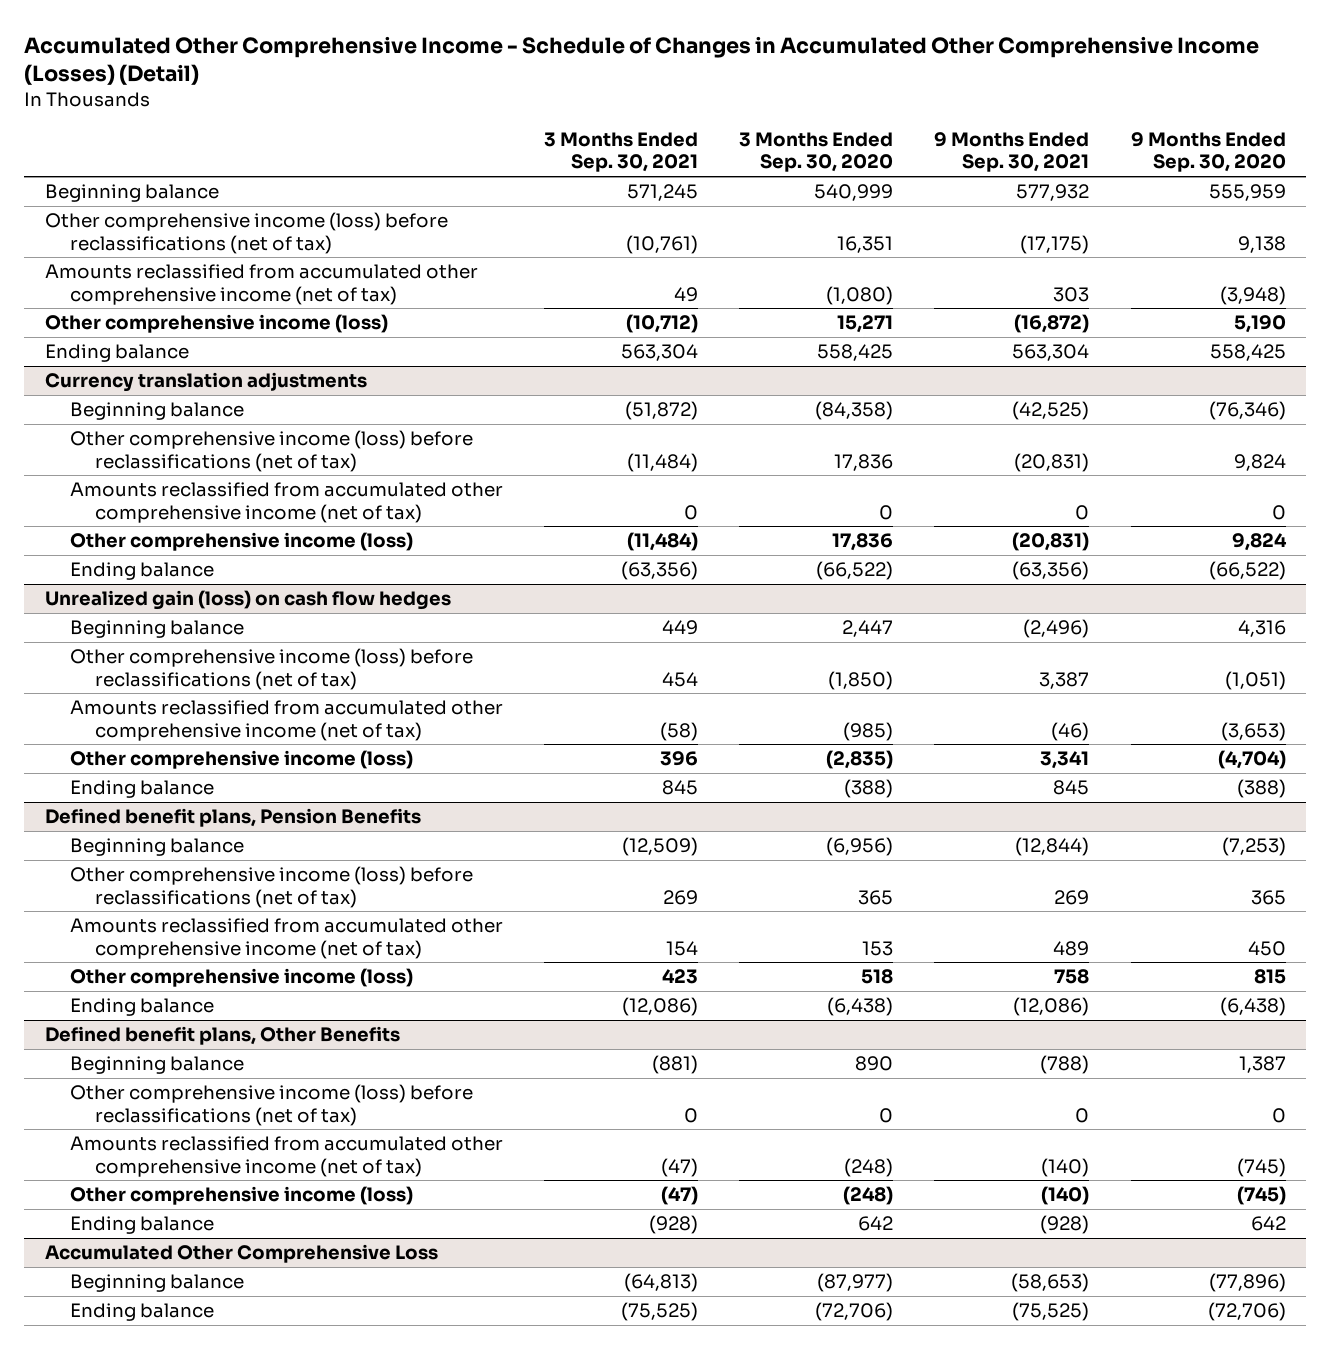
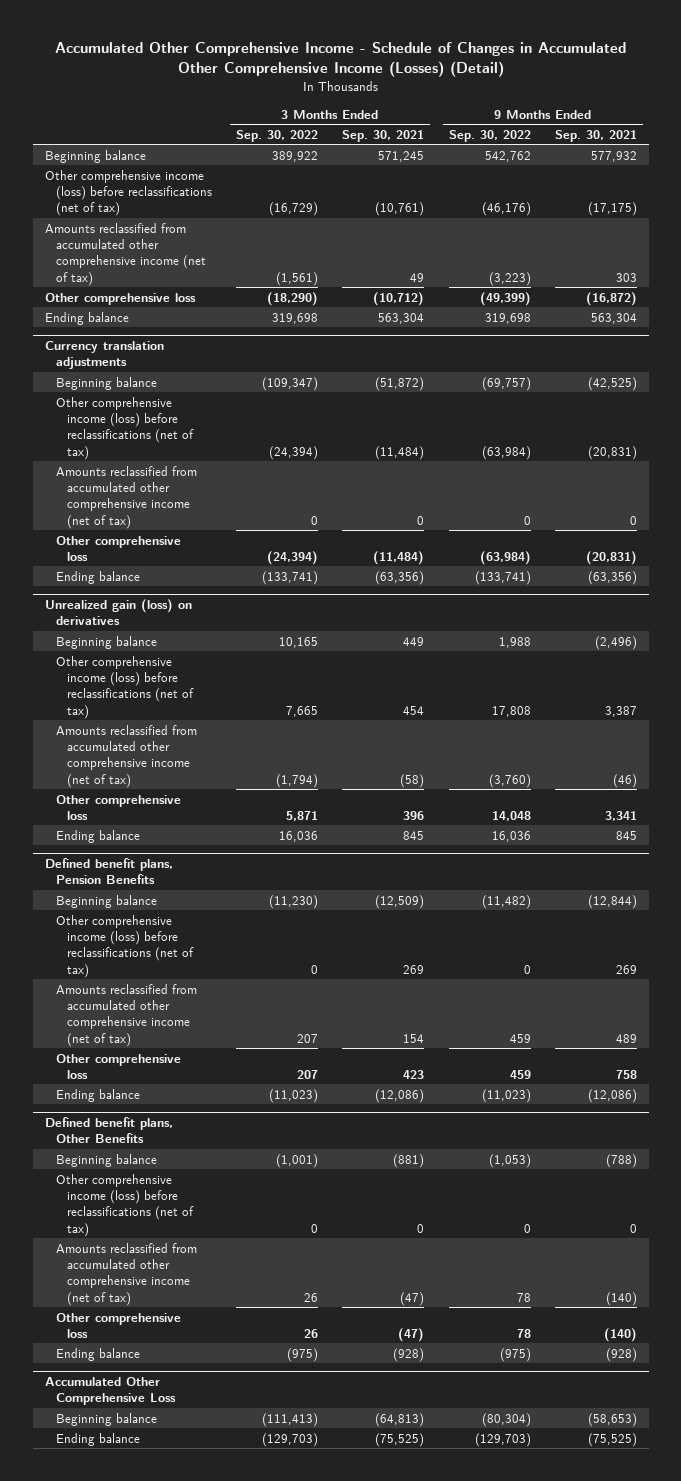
- | 3 Months Ended Sep. 30, 2021 | 3 Months Ended Sep. 30, 2020 | 9 Months Ended Sep. 30, 2021 | 9 Months Ended Sep. 30, 2020
+ | 3 Months Ended Sep. 30, 2022 | 3 Months Ended Sep. 30, 2021 | 9 Months Ended Sep. 30, 2022 | 9 Months Ended Sep. 30, 2021
- Other comprehensive income (loss) | (10,712) | 15,271 | (16,872) | 5,190
+ Other comprehensive loss | (18,290) | (10,712) | (49,399) | (16,872)
@ Currency translation adjustments
- Other comprehensive income (loss) | (11,484) | 17,836 | (20,831) | 9,824
+ Other comprehensive loss | (24,394) | (11,484) | (63,984) | (20,831)
- Unrealized gain (loss) on cash flow hedges
+ Unrealized gain (loss) on derivatives
- Other comprehensive income (loss) | 396 | (2,835) | 3,341 | (4,704)
+ Other comprehensive loss | 5,871 | 396 | 14,048 | 3,341
@ Defined benefit plans, Pension Benefits
- Other comprehensive income (loss) | 423 | 518 | 758 | 815
+ Other comprehensive loss | 207 | 423 | 459 | 758
@ Defined benefit plans, Other Benefits
- Other comprehensive income (loss) | (47) | (248) | (140) | (745)
+ Other comprehensive loss | 26 | (47) | 78 | (140)

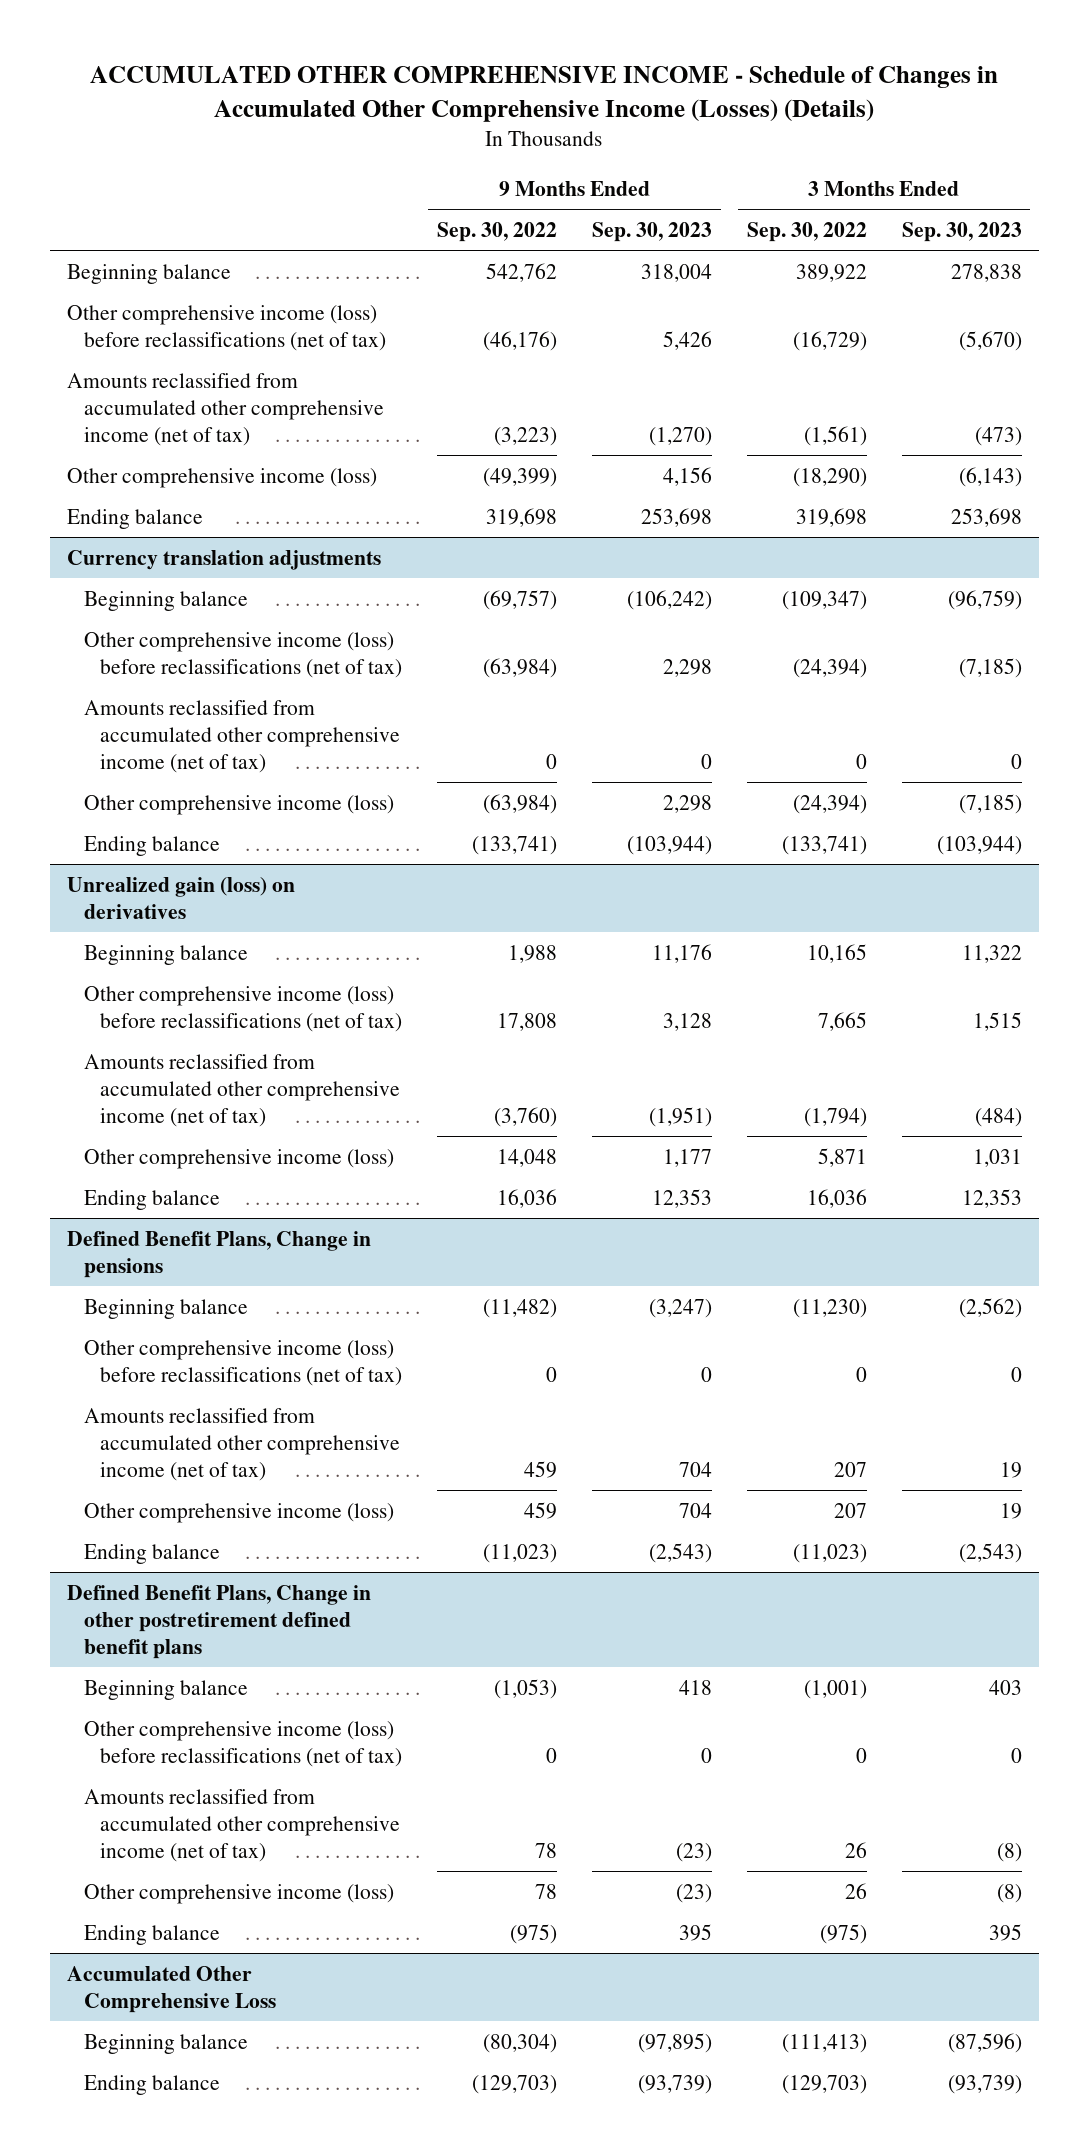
- Accumulated Other Comprehensive Income - Schedule of Changes in Accumulated Other Comprehensive Income (Losses) (Detail)
+ ACCUMULATED OTHER COMPREHENSIVE INCOME - Schedule of Changes in Accumulated Other Comprehensive Income (Losses) (Details)
- | 3 Months Ended Sep. 30, 2022 | 3 Months Ended Sep. 30, 2021 | 9 Months Ended Sep. 30, 2022 | 9 Months Ended Sep. 30, 2021
+ | 9 Months Ended Sep. 30, 2022 | 9 Months Ended Sep. 30, 2023 | 3 Months Ended Sep. 30, 2022 | 3 Months Ended Sep. 30, 2023
- Other comprehensive loss | (18,290) | (10,712) | (49,399) | (16,872)
+ Other comprehensive income (loss) | (49,399) | 4,156 | (18,290) | (6,143)
@ Currency translation adjustments
- Other comprehensive loss | (24,394) | (11,484) | (63,984) | (20,831)
+ Other comprehensive income (loss) | (63,984) | 2,298 | (24,394) | (7,185)
@ Unrealized gain (loss) on derivatives
- Other comprehensive loss | 5,871 | 396 | 14,048 | 3,341
+ Other comprehensive income (loss) | 14,048 | 1,177 | 5,871 | 1,031
- Defined benefit plans, Pension Benefits
+ Defined Benefit Plans, Change in pensions
- Other comprehensive loss | 207 | 423 | 459 | 758
+ Other comprehensive income (loss) | 459 | 704 | 207 | 19
- Defined benefit plans, Other Benefits
+ Defined Benefit Plans, Change in other postretirement defined benefit plans
- Other comprehensive loss | 26 | (47) | 78 | (140)
+ Other comprehensive income (loss) | 78 | (23) | 26 | (8)

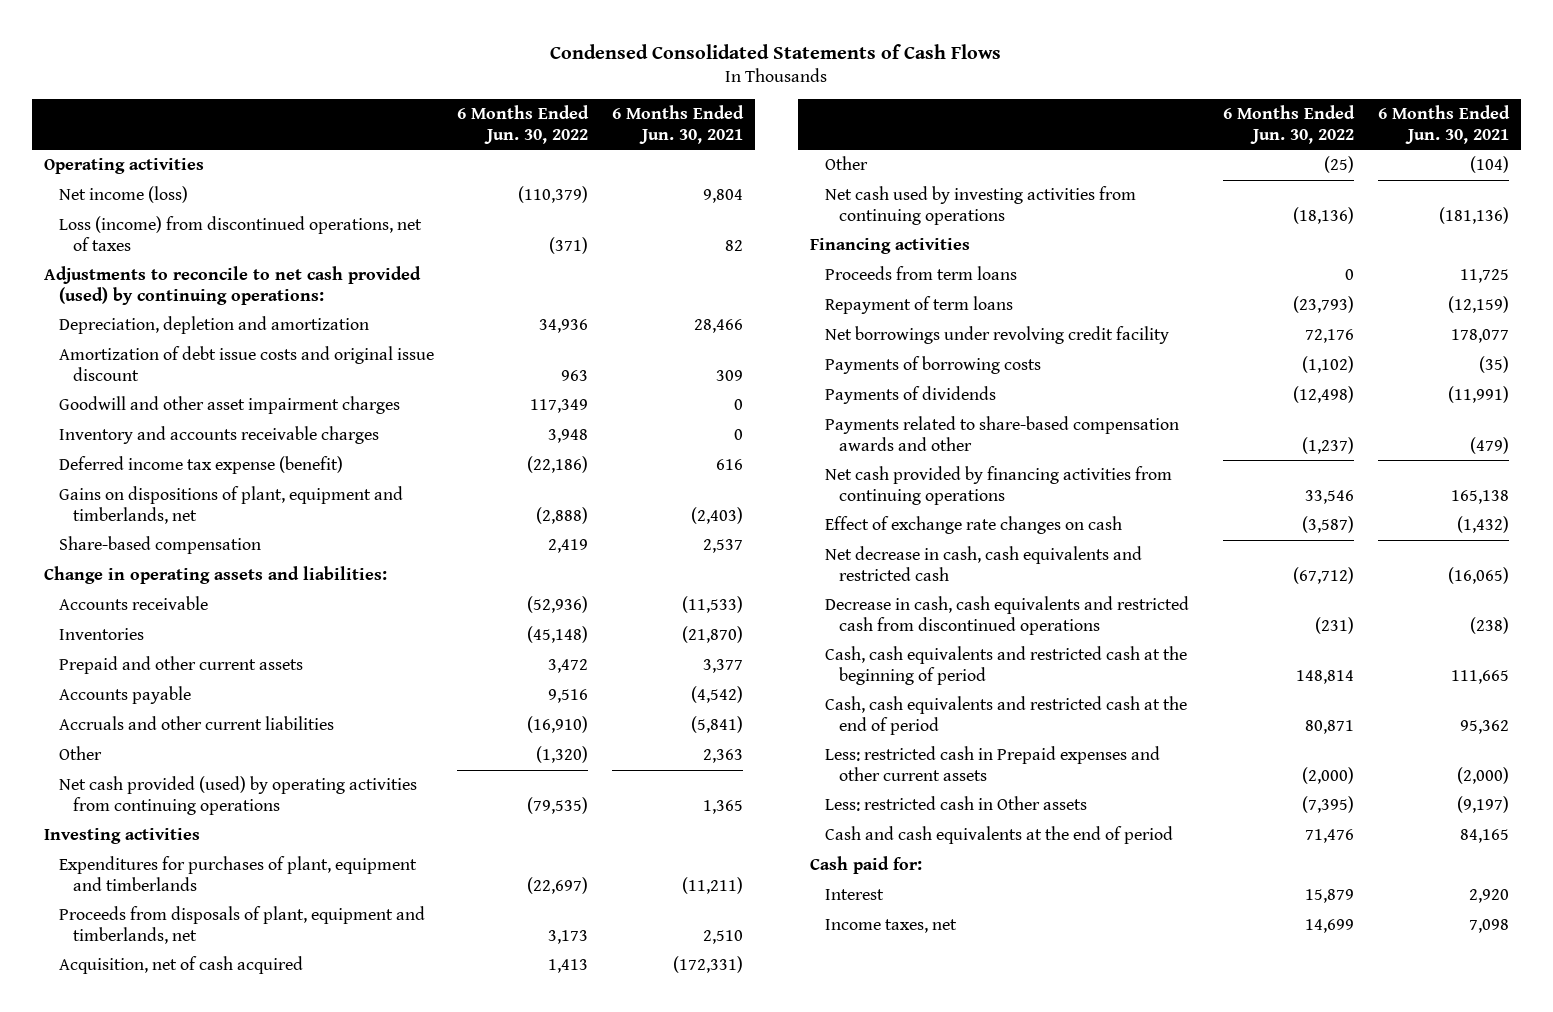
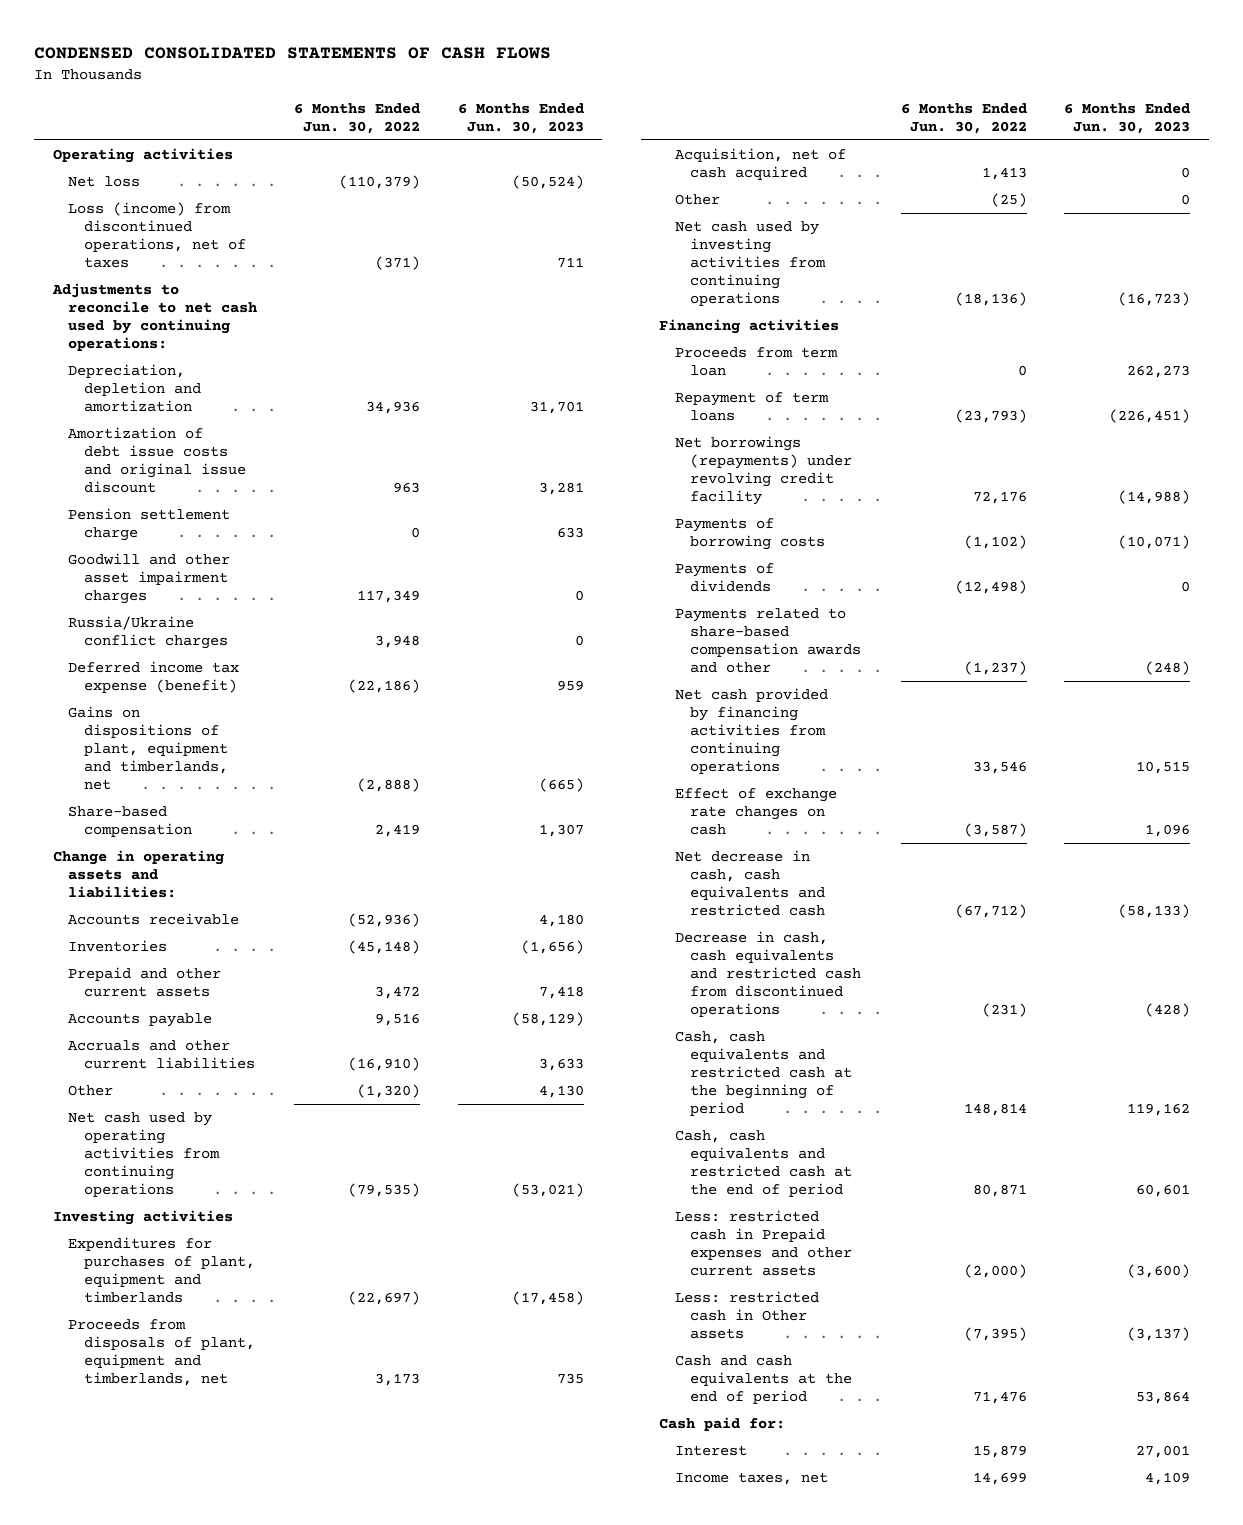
- Condensed Consolidated Statements of Cash Flows
+ CONDENSED CONSOLIDATED STATEMENTS OF CASH FLOWS
- | 6 Months Ended Jun. 30, 2022 | 6 Months Ended Jun. 30, 2021
+ | 6 Months Ended Jun. 30, 2022 | 6 Months Ended Jun. 30, 2023
- Net income (loss) | (110,379) | 9,804
+ Net loss | (110,379) | (50,524)
- Adjustments to reconcile to net cash provided (used) by continuing operations:
+ Adjustments to reconcile to net cash used by continuing operations:
+ Pension settlement charge | 0 | 633
- Inventory and accounts receivable charges | 3,948 | 0
+ Russia/Ukraine conflict charges | 3,948 | 0
- Net cash provided (used) by operating activities from continuing operations | (79,535) | 1,365
+ Net cash used by operating activities from continuing operations | (79,535) | (53,021)
- Proceeds from term loans | 0 | 11,725
+ Proceeds from term loan | 0 | 262,273
- Net borrowings under revolving credit facility | 72,176 | 178,077
+ Net borrowings (repayments) under revolving credit facility | 72,176 | (14,988)

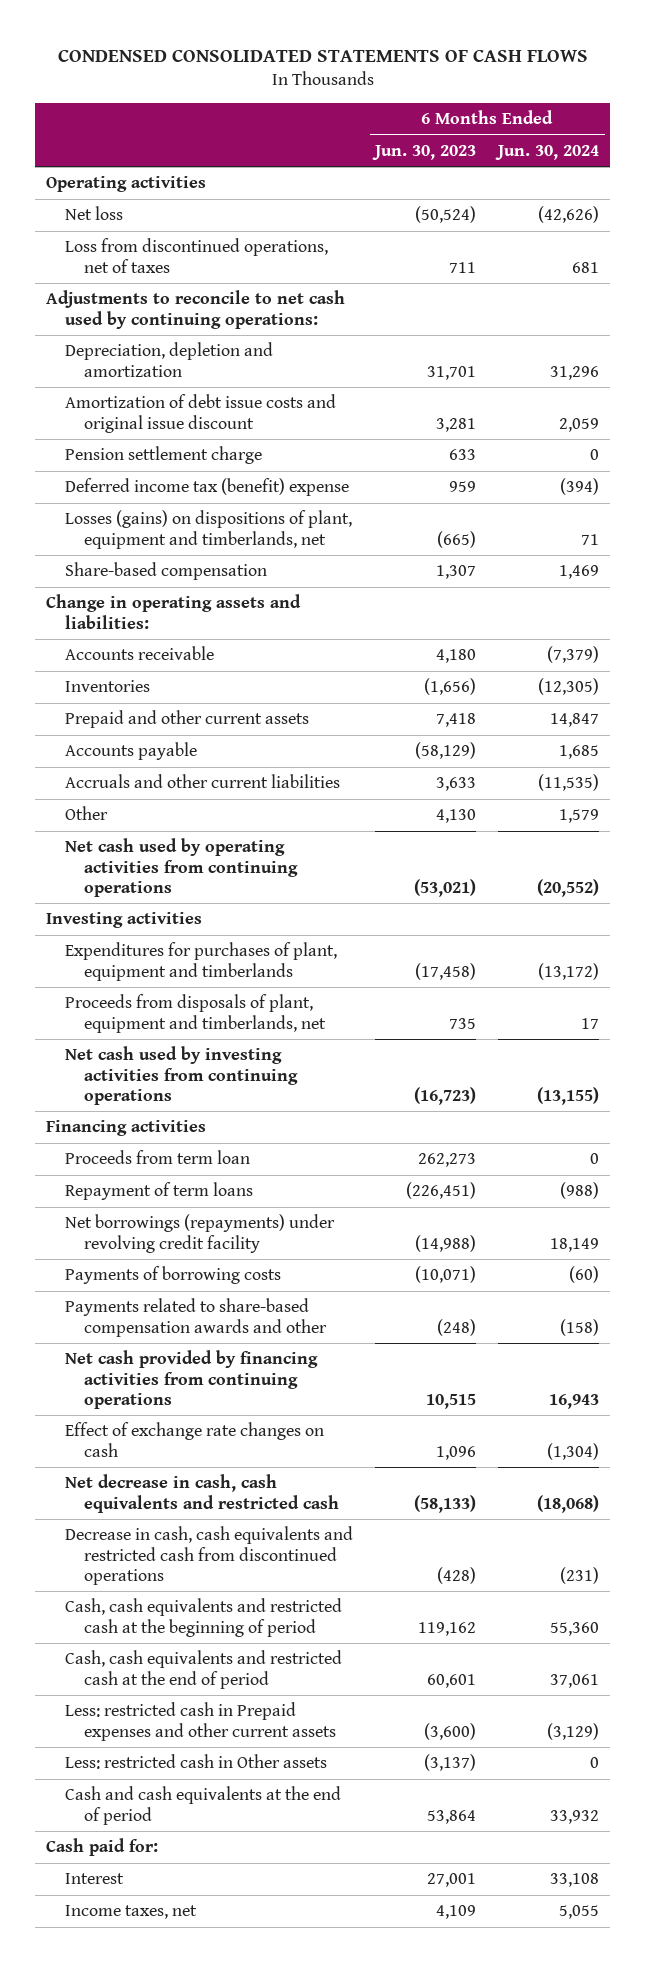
- | 6 Months Ended Jun. 30, 2022 | 6 Months Ended Jun. 30, 2023
+ | 6 Months Ended Jun. 30, 2023 | 6 Months Ended Jun. 30, 2024
- Loss (income) from discontinued operations, net of taxes | (371) | 711
+ Loss from discontinued operations, net of taxes | 711 | 681
- Goodwill and other asset impairment charges | 117,349 | 0
- Russia/Ukraine conflict charges | 3,948 | 0
- Deferred income tax expense (benefit) | (22,186) | 959
- Gains on dispositions of plant, equipment and timberlands, net | (2,888) | (665)
+ Deferred income tax (benefit) expense | 959 | (394)
+ Losses (gains) on dispositions of plant, equipment and timberlands, net | (665) | 71
- Acquisition, net of cash acquired | 1,413 | 0
- Other | (25) | 0
- Payments of dividends | (12,498) | 0

